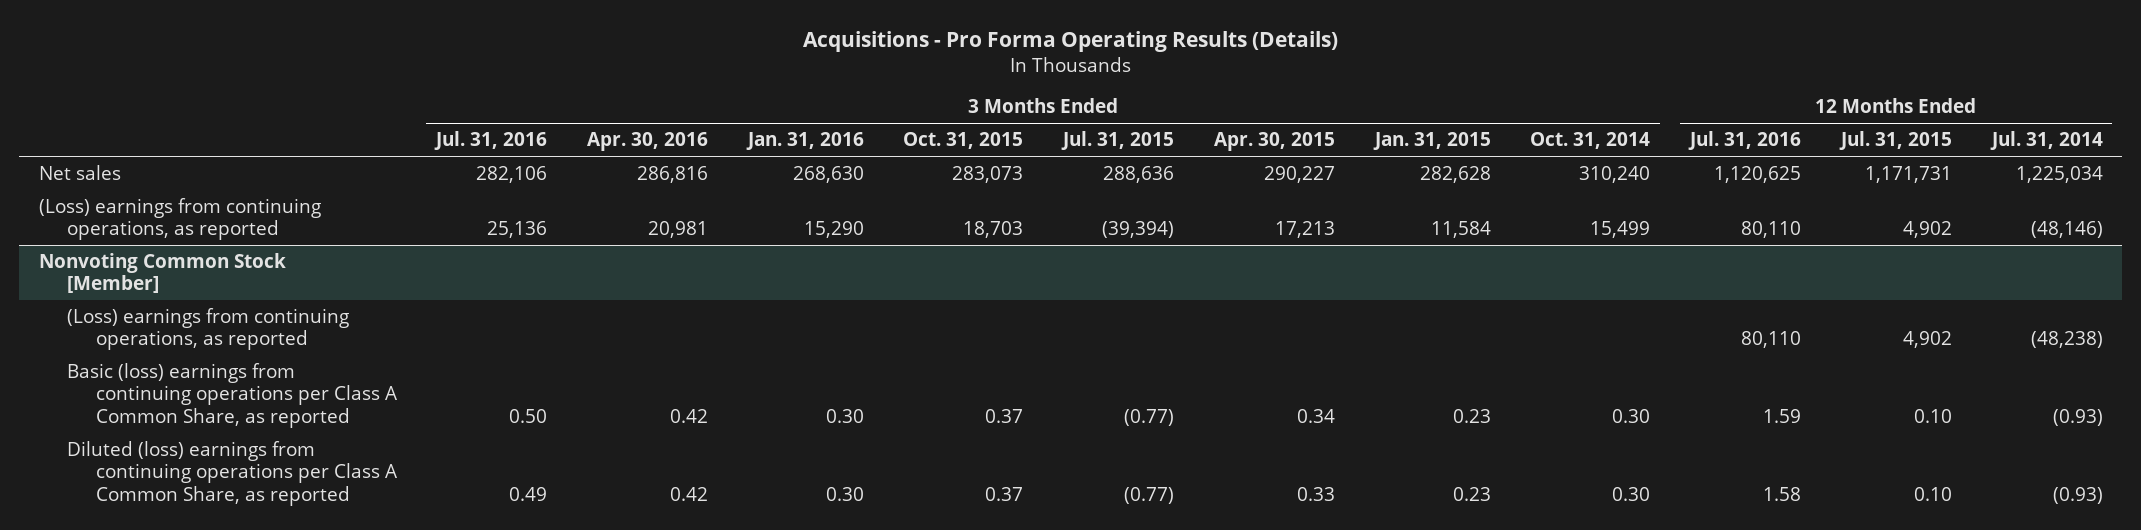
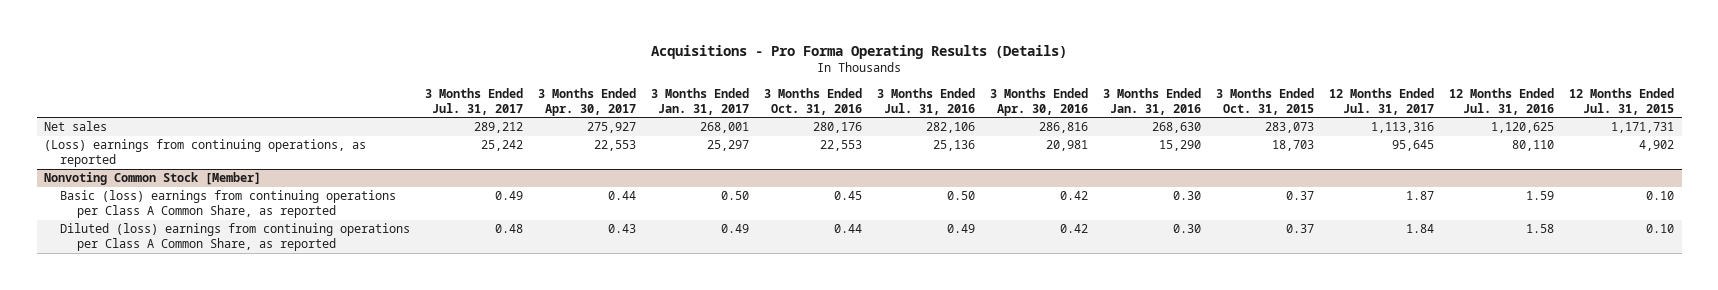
- | 3 Months Ended Jul. 31, 2016 | 3 Months Ended Apr. 30, 2016 | 3 Months Ended Jan. 31, 2016 | 3 Months Ended Oct. 31, 2015 | 3 Months Ended Jul. 31, 2015 | 3 Months Ended Apr. 30, 2015 | 3 Months Ended Jan. 31, 2015 | 3 Months Ended Oct. 31, 2014 | 12 Months Ended Jul. 31, 2016 | 12 Months Ended Jul. 31, 2015 | 12 Months Ended Jul. 31, 2014
+ | 3 Months Ended Jul. 31, 2017 | 3 Months Ended Apr. 30, 2017 | 3 Months Ended Jan. 31, 2017 | 3 Months Ended Oct. 31, 2016 | 3 Months Ended Jul. 31, 2016 | 3 Months Ended Apr. 30, 2016 | 3 Months Ended Jan. 31, 2016 | 3 Months Ended Oct. 31, 2015 | 12 Months Ended Jul. 31, 2017 | 12 Months Ended Jul. 31, 2016 | 12 Months Ended Jul. 31, 2015
@ Nonvoting Common Stock [Member]
- (Loss) earnings from continuing operations, as reported | | | | | | | | | 80,110 | 4,902 | (48,238)

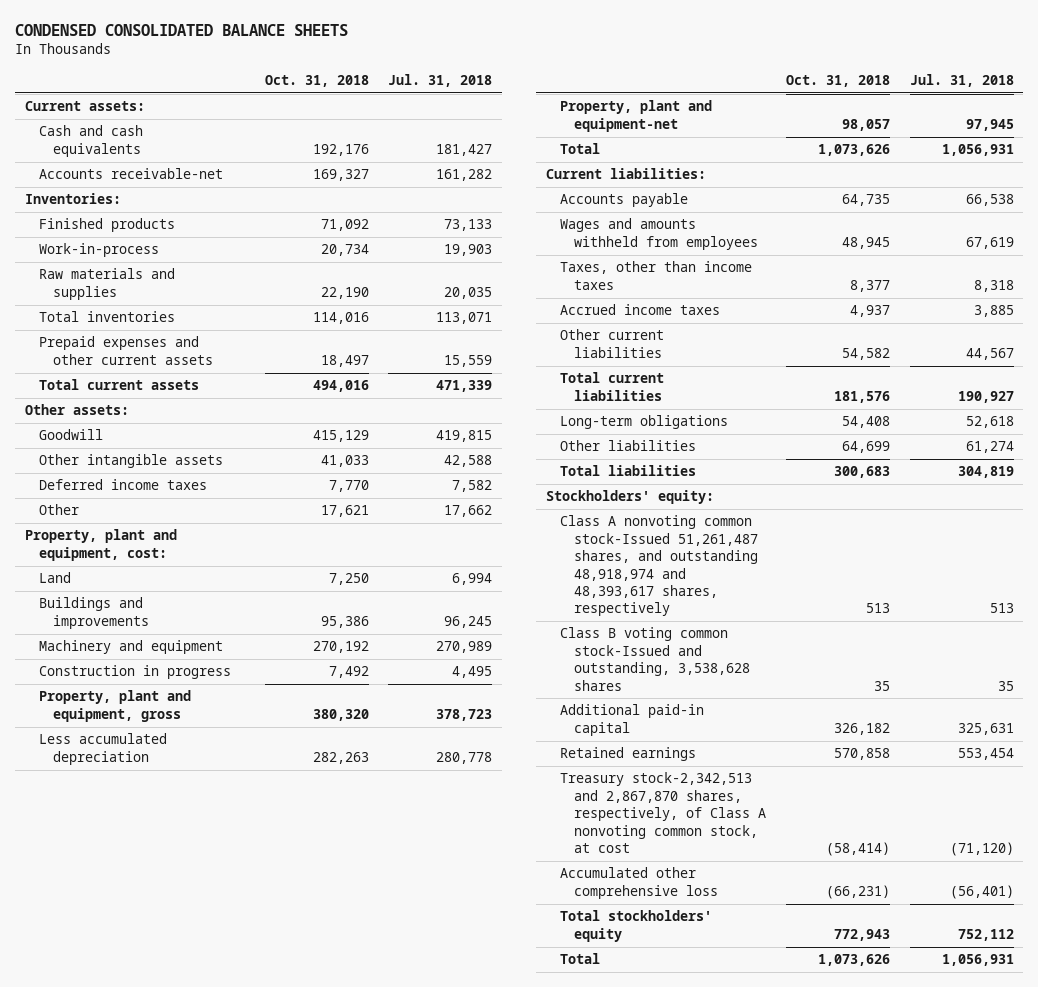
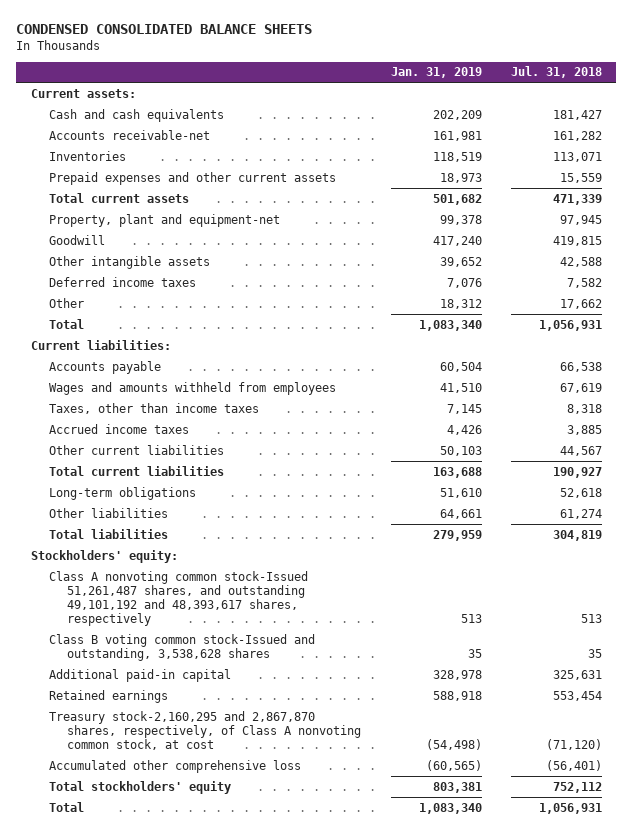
- | Oct. 31, 2018 | Jul. 31, 2018
+ | Jan. 31, 2019 | Jul. 31, 2018
- Inventories:
- Finished products | 71,092 | 73,133
- Work-in-process | 20,734 | 19,903
- Raw materials and supplies | 22,190 | 20,035
- Total inventories | 114,016 | 113,071
+ Inventories | 118,519 | 113,071
- Other assets:
moved up: Property, plant and equipment-net | 99,378 | 97,945
- Property, plant and equipment, cost:
- Land | 7,250 | 6,994
- Buildings and improvements | 95,386 | 96,245
- Machinery and equipment | 270,192 | 270,989
- Construction in progress | 7,492 | 4,495
- Property, plant and equipment, gross | 380,320 | 378,723
- Less accumulated depreciation | 282,263 | 280,778
- Class A nonvoting common stock-Issued 51,261,487 shares, and outstanding 48,918,974 and 48,393,617 shares, respectively | 513 | 513
+ Class A nonvoting common stock-Issued 51,261,487 shares, and outstanding 49,101,192 and 48,393,617 shares, respectively | 513 | 513
- Treasury stock-2,342,513 and 2,867,870 shares, respectively, of Class A nonvoting common stock, at cost | (58,414) | (71,120)
+ Treasury stock-2,160,295 and 2,867,870 shares, respectively, of Class A nonvoting common stock, at cost | (54,498) | (71,120)

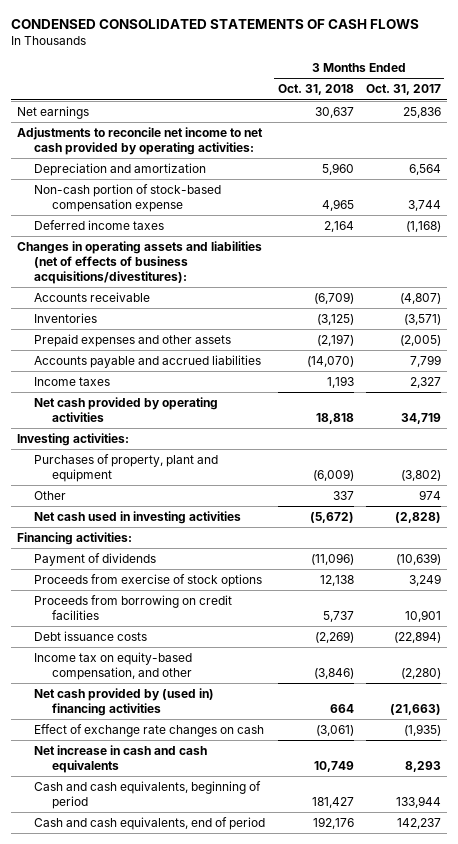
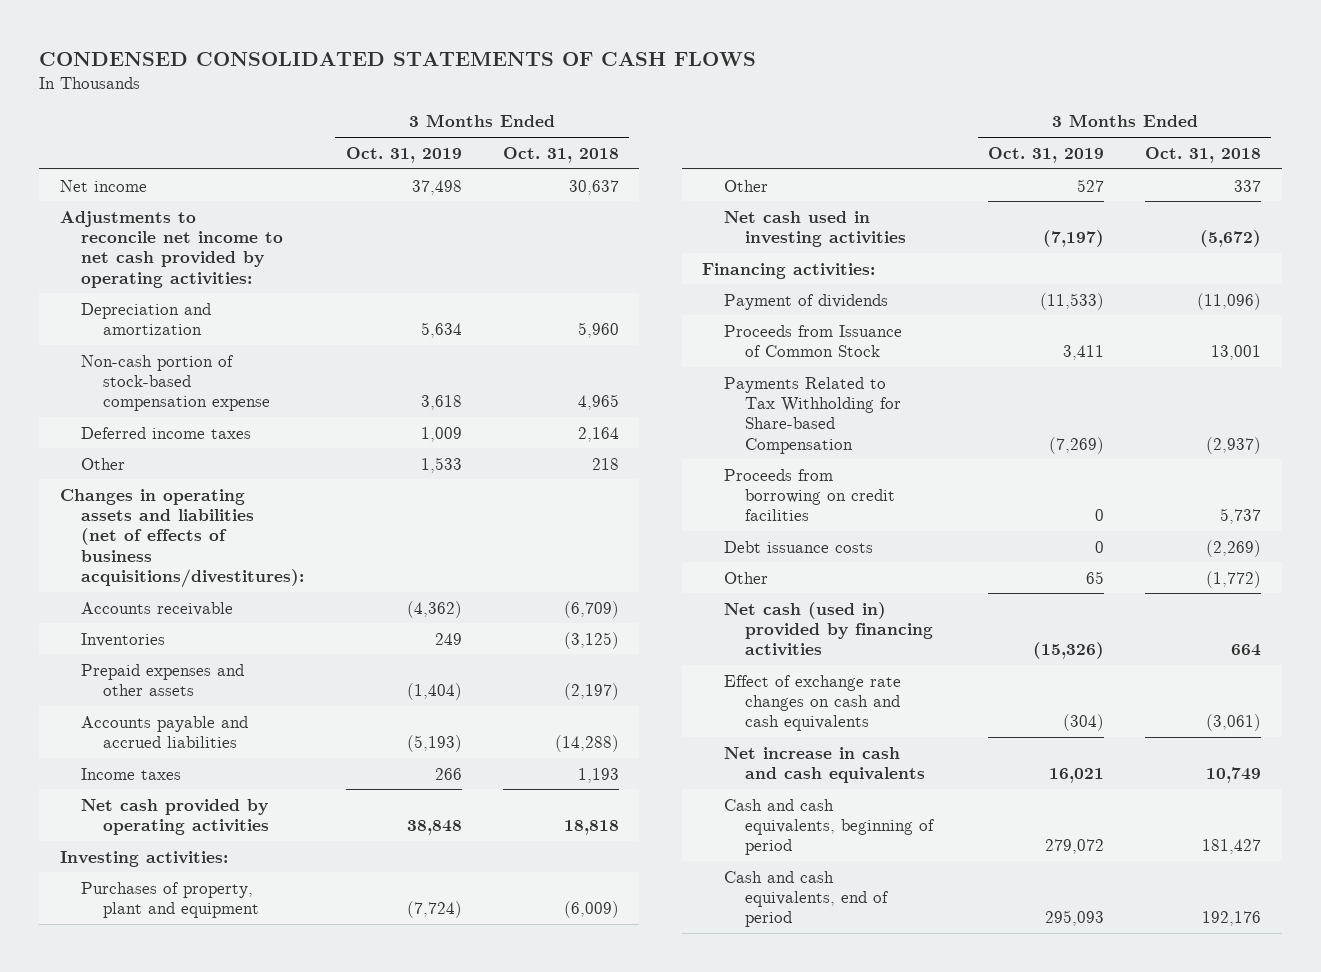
- | 3 Months Ended Oct. 31, 2018 | 3 Months Ended Oct. 31, 2017
+ | 3 Months Ended Oct. 31, 2019 | 3 Months Ended Oct. 31, 2018
- Net earnings | 30,637 | 25,836
+ Net income | 37,498 | 30,637
+ Other | 1,533 | 218
- Accounts payable and accrued liabilities | (14,070) | 7,799
+ Accounts payable and accrued liabilities | (5,193) | (14,288)
- Proceeds from exercise of stock options | 12,138 | 3,249
+ Proceeds from Issuance of Common Stock | 3,411 | 13,001
+ Payments Related to Tax Withholding for Share-based Compensation | (7,269) | (2,937)
- Income tax on equity-based compensation, and other | (3,846) | (2,280)
- Net cash provided by (used in) financing activities | 664 | (21,663)
- Effect of exchange rate changes on cash | (3,061) | (1,935)
+ Other | 65 | (1,772)
+ Net cash (used in) provided by financing activities | (15,326) | 664
+ Effect of exchange rate changes on cash and cash equivalents | (304) | (3,061)

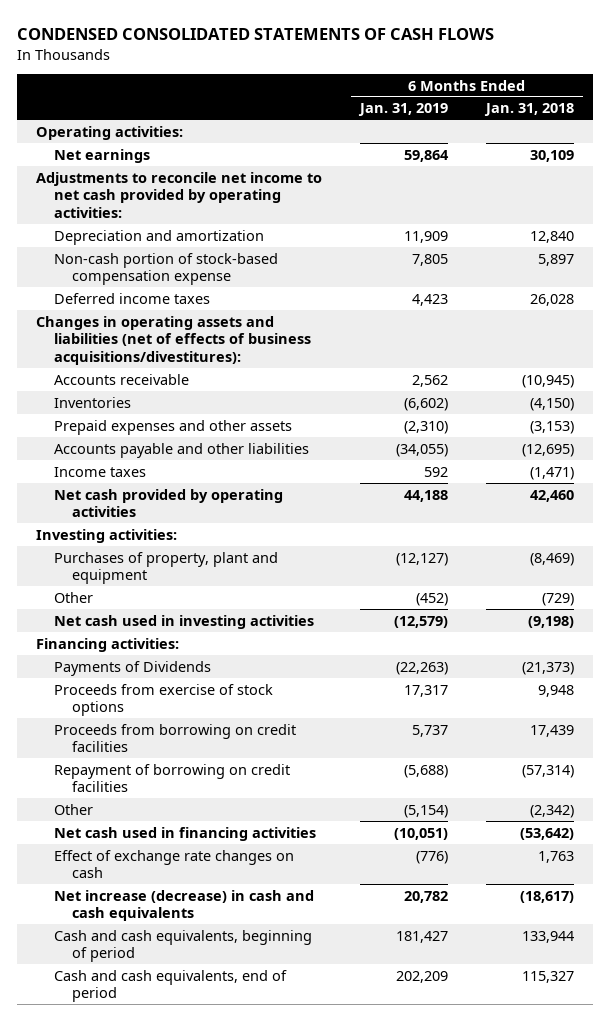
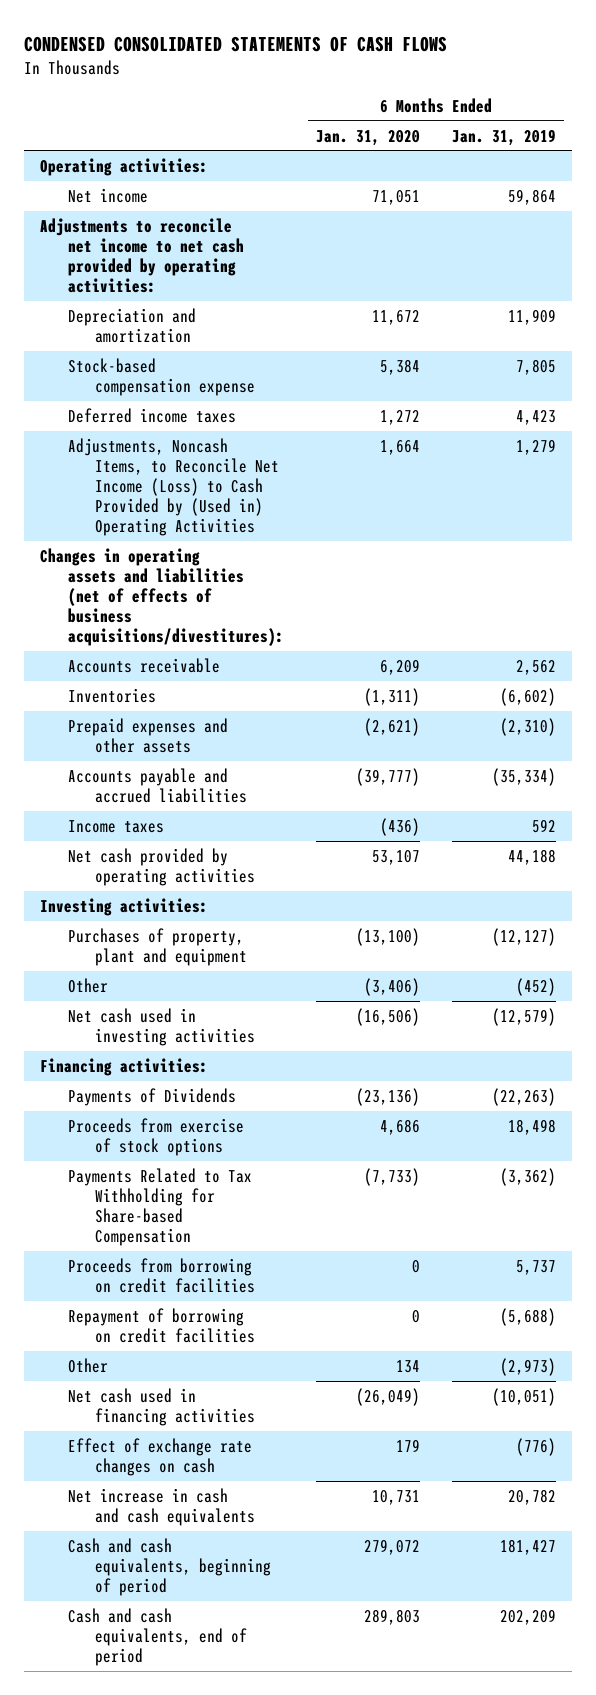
- | 6 Months Ended Jan. 31, 2019 | 6 Months Ended Jan. 31, 2018
+ | 6 Months Ended Jan. 31, 2020 | 6 Months Ended Jan. 31, 2019
- Net earnings | 59,864 | 30,109
+ Net income | 71,051 | 59,864
- Non-cash portion of stock-based compensation expense | 7,805 | 5,897
+ Stock-based compensation expense | 5,384 | 7,805
+ Adjustments, Noncash Items, to Reconcile Net Income (Loss) to Cash Provided by (Used in) Operating Activities | 1,664 | 1,279
- Accounts payable and other liabilities | (34,055) | (12,695)
+ Accounts payable and accrued liabilities | (39,777) | (35,334)
- Proceeds from exercise of stock options | 17,317 | 9,948
+ Proceeds from exercise of stock options | 4,686 | 18,498
+ Payments Related to Tax Withholding for Share-based Compensation | (7,733) | (3,362)
- Other | (5,154) | (2,342)
+ Other | 134 | (2,973)
- Net increase (decrease) in cash and cash equivalents | 20,782 | (18,617)
+ Net increase in cash and cash equivalents | 10,731 | 20,782

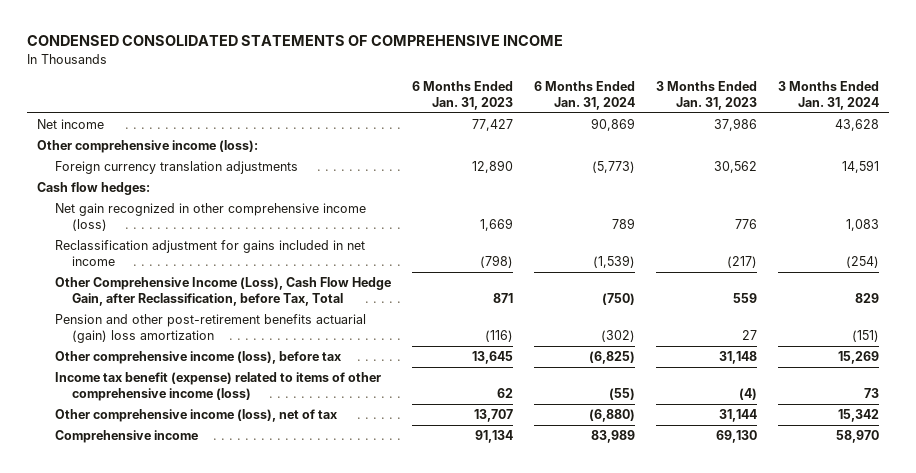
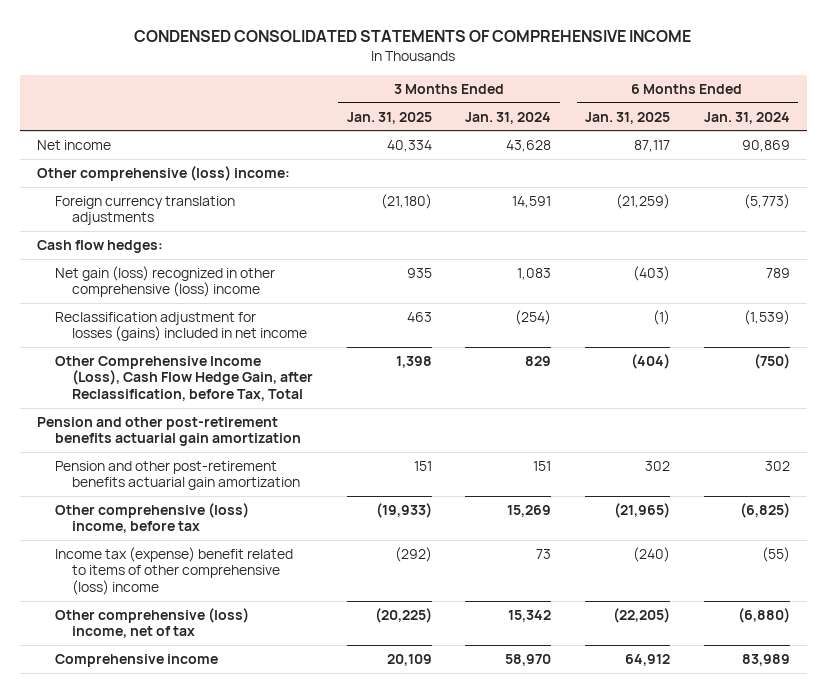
- | 6 Months Ended Jan. 31, 2023 | 6 Months Ended Jan. 31, 2024 | 3 Months Ended Jan. 31, 2023 | 3 Months Ended Jan. 31, 2024
+ | 3 Months Ended Jan. 31, 2025 | 3 Months Ended Jan. 31, 2024 | 6 Months Ended Jan. 31, 2025 | 6 Months Ended Jan. 31, 2024
- Other comprehensive income (loss):
+ Other comprehensive (loss) income:
- Net gain recognized in other comprehensive income (loss) | 1,669 | 789 | 776 | 1,083
- Reclassification adjustment for gains included in net income | (798) | (1,539) | (217) | (254)
+ Net gain (loss) recognized in other comprehensive (loss) income | 935 | 1,083 | (403) | 789
+ Reclassification adjustment for losses (gains) included in net income | 463 | (254) | (1) | (1,539)
- Pension and other post-retirement benefits actuarial (gain) loss amortization | (116) | (302) | 27 | (151)
- Other comprehensive income (loss), before tax | 13,645 | (6,825) | 31,148 | 15,269
- Income tax benefit (expense) related to items of other comprehensive income (loss) | 62 | (55) | (4) | 73
- Other comprehensive income (loss), net of tax | 13,707 | (6,880) | 31,144 | 15,342
+ Pension and other post-retirement benefits actuarial gain amortization
+ Pension and other post-retirement benefits actuarial gain amortization | 151 | 151 | 302 | 302
+ Other comprehensive (loss) income, before tax | (19,933) | 15,269 | (21,965) | (6,825)
+ Income tax (expense) benefit related to items of other comprehensive (loss) income | (292) | 73 | (240) | (55)
+ Other comprehensive (loss) income, net of tax | (20,225) | 15,342 | (22,205) | (6,880)

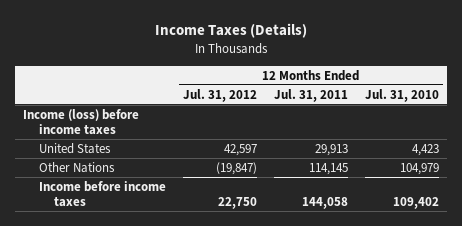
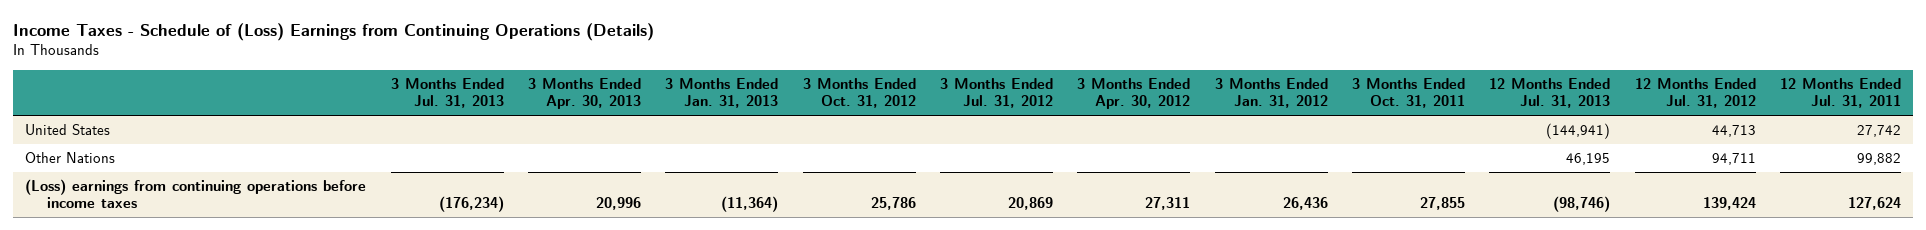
- Income Taxes (Details)
+ Income Taxes - Schedule of (Loss) Earnings from Continuing Operations (Details)
- | 12 Months Ended Jul. 31, 2012 | 12 Months Ended Jul. 31, 2011 | 12 Months Ended Jul. 31, 2010
+ | 3 Months Ended Jul. 31, 2013 | 3 Months Ended Apr. 30, 2013 | 3 Months Ended Jan. 31, 2013 | 3 Months Ended Oct. 31, 2012 | 3 Months Ended Jul. 31, 2012 | 3 Months Ended Apr. 30, 2012 | 3 Months Ended Jan. 31, 2012 | 3 Months Ended Oct. 31, 2011 | 12 Months Ended Jul. 31, 2013 | 12 Months Ended Jul. 31, 2012 | 12 Months Ended Jul. 31, 2011
- Income (loss) before income taxes
- United States | 42,597 | 29,913 | 4,423
- Other Nations | (19,847) | 114,145 | 104,979
- Income before income taxes | 22,750 | 144,058 | 109,402
+ United States | | | | | | | | | (144,941) | 44,713 | 27,742
+ Other Nations | | | | | | | | | 46,195 | 94,711 | 99,882
+ (Loss) earnings from continuing operations before income taxes | (176,234) | 20,996 | (11,364) | 25,786 | 20,869 | 27,311 | 26,436 | 27,855 | (98,746) | 139,424 | 127,624

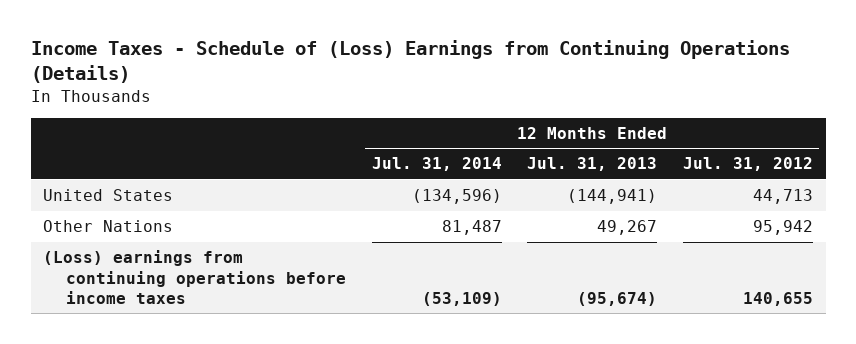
- | 3 Months Ended Jul. 31, 2013 | 3 Months Ended Apr. 30, 2013 | 3 Months Ended Jan. 31, 2013 | 3 Months Ended Oct. 31, 2012 | 3 Months Ended Jul. 31, 2012 | 3 Months Ended Apr. 30, 2012 | 3 Months Ended Jan. 31, 2012 | 3 Months Ended Oct. 31, 2011 | 12 Months Ended Jul. 31, 2013 | 12 Months Ended Jul. 31, 2012 | 12 Months Ended Jul. 31, 2011
+ | 12 Months Ended Jul. 31, 2014 | 12 Months Ended Jul. 31, 2013 | 12 Months Ended Jul. 31, 2012
- Other Nations | | | | | | | | | 46,195 | 94,711 | 99,882
- (Loss) earnings from continuing operations before income taxes | (176,234) | 20,996 | (11,364) | 25,786 | 20,869 | 27,311 | 26,436 | 27,855 | (98,746) | 139,424 | 127,624
+ Other Nations | 81,487 | 49,267 | 95,942
+ (Loss) earnings from continuing operations before income taxes | (53,109) | (95,674) | 140,655

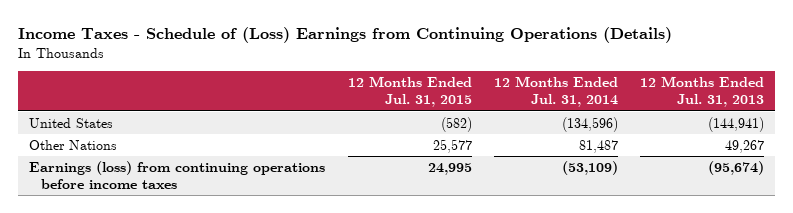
- | 12 Months Ended Jul. 31, 2014 | 12 Months Ended Jul. 31, 2013 | 12 Months Ended Jul. 31, 2012
+ | 12 Months Ended Jul. 31, 2015 | 12 Months Ended Jul. 31, 2014 | 12 Months Ended Jul. 31, 2013
- (Loss) earnings from continuing operations before income taxes | (53,109) | (95,674) | 140,655
+ Earnings (loss) from continuing operations before income taxes | 24,995 | (53,109) | (95,674)

